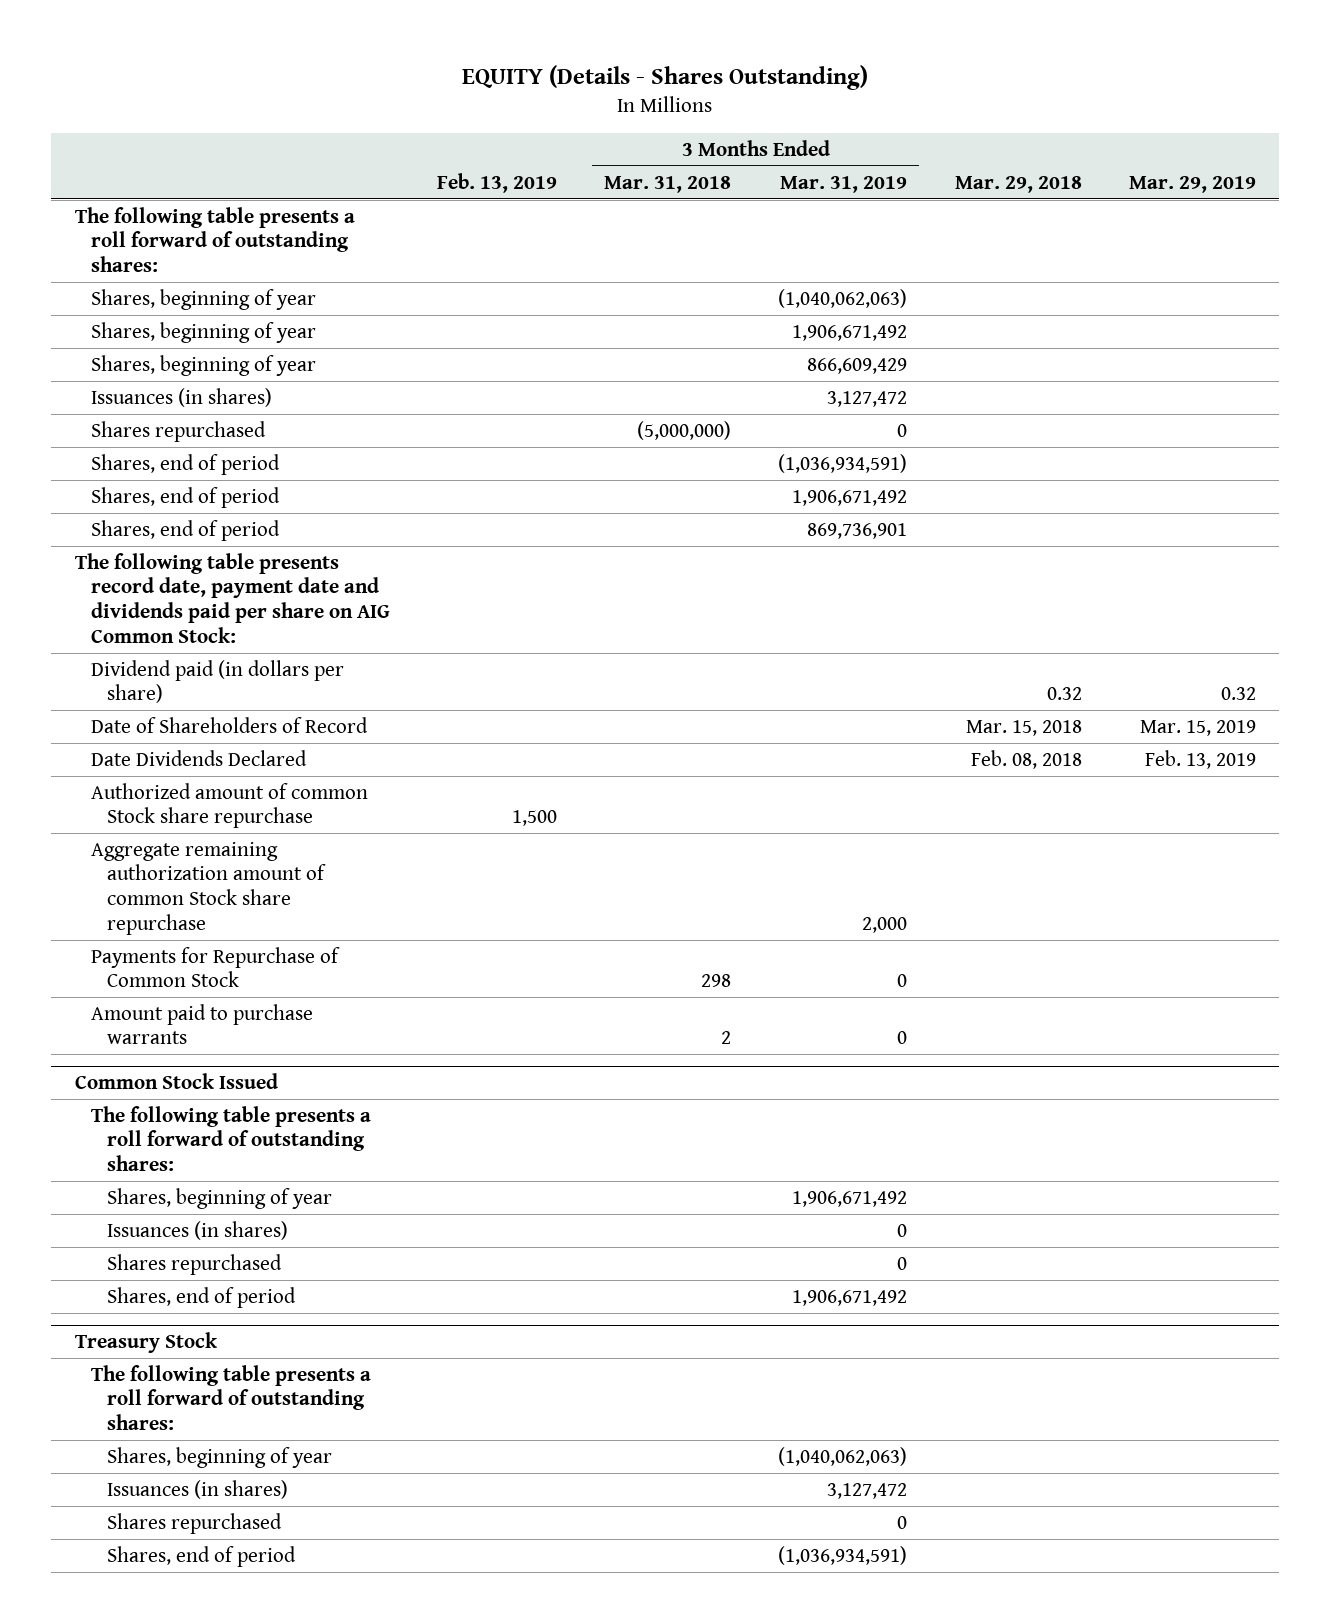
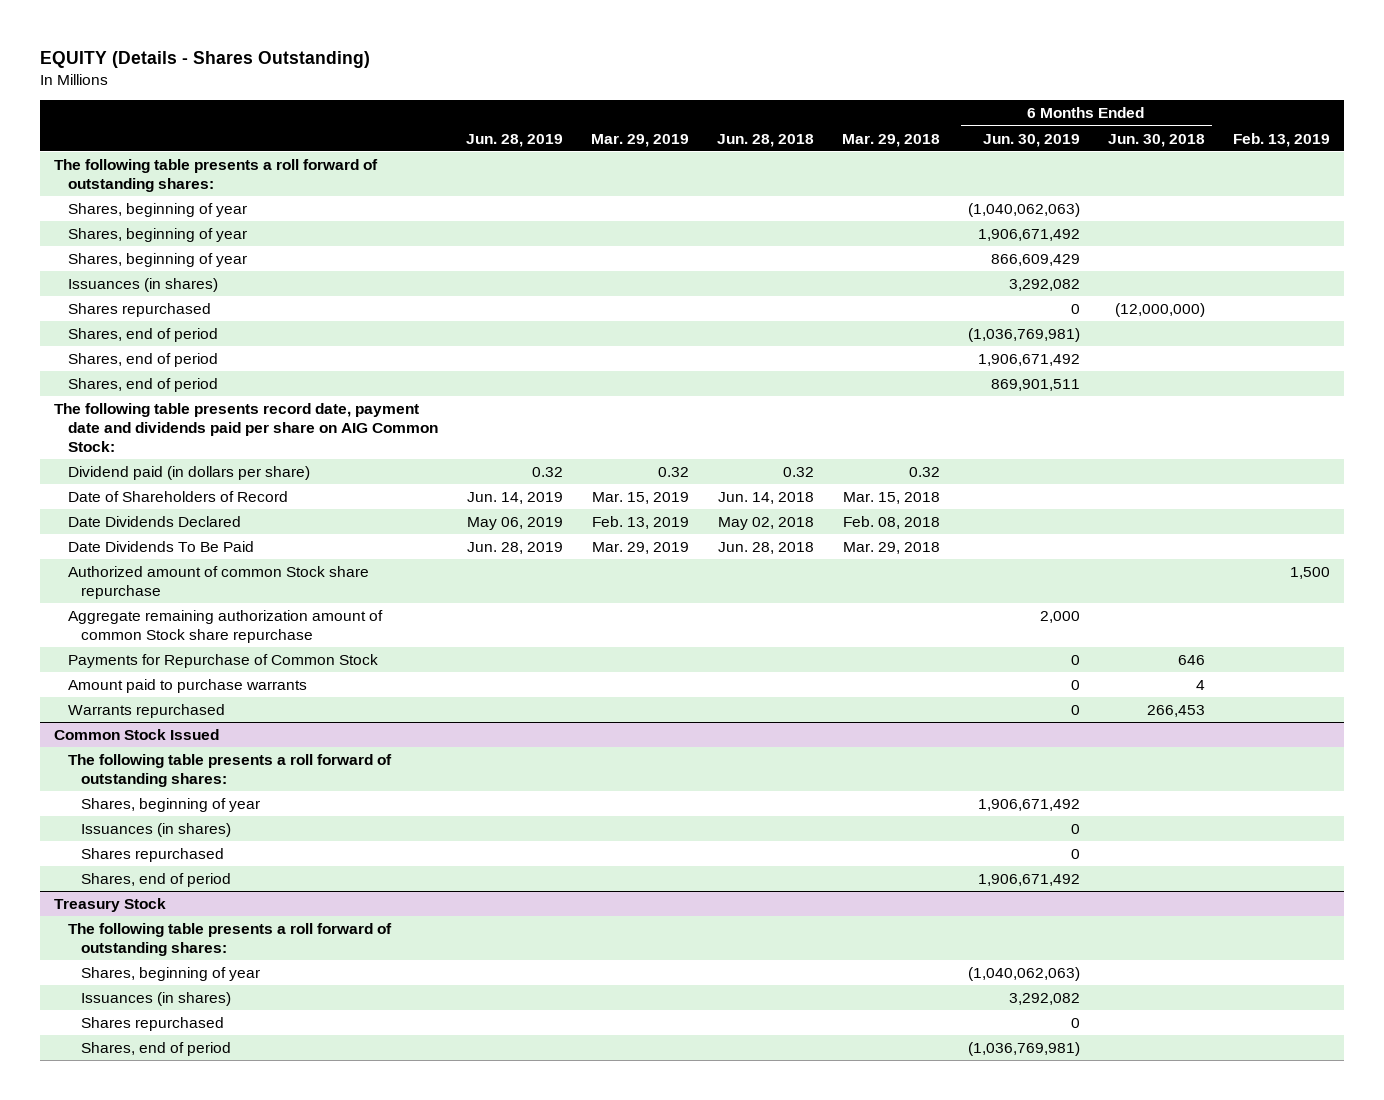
- | Feb. 13, 2019 | 3 Months Ended Mar. 31, 2018 | 3 Months Ended Mar. 31, 2019 | Mar. 29, 2018 | Mar. 29, 2019
+ | Jun. 28, 2019 | Mar. 29, 2019 | Jun. 28, 2018 | Mar. 29, 2018 | 6 Months Ended Jun. 30, 2019 | 6 Months Ended Jun. 30, 2018 | Feb. 13, 2019
+ Date Dividends To Be Paid | Jun. 28, 2019 | Mar. 29, 2019 | Jun. 28, 2018 | Mar. 29, 2018 | | |
+ Warrants repurchased | | | | | 0 | 266,453 |

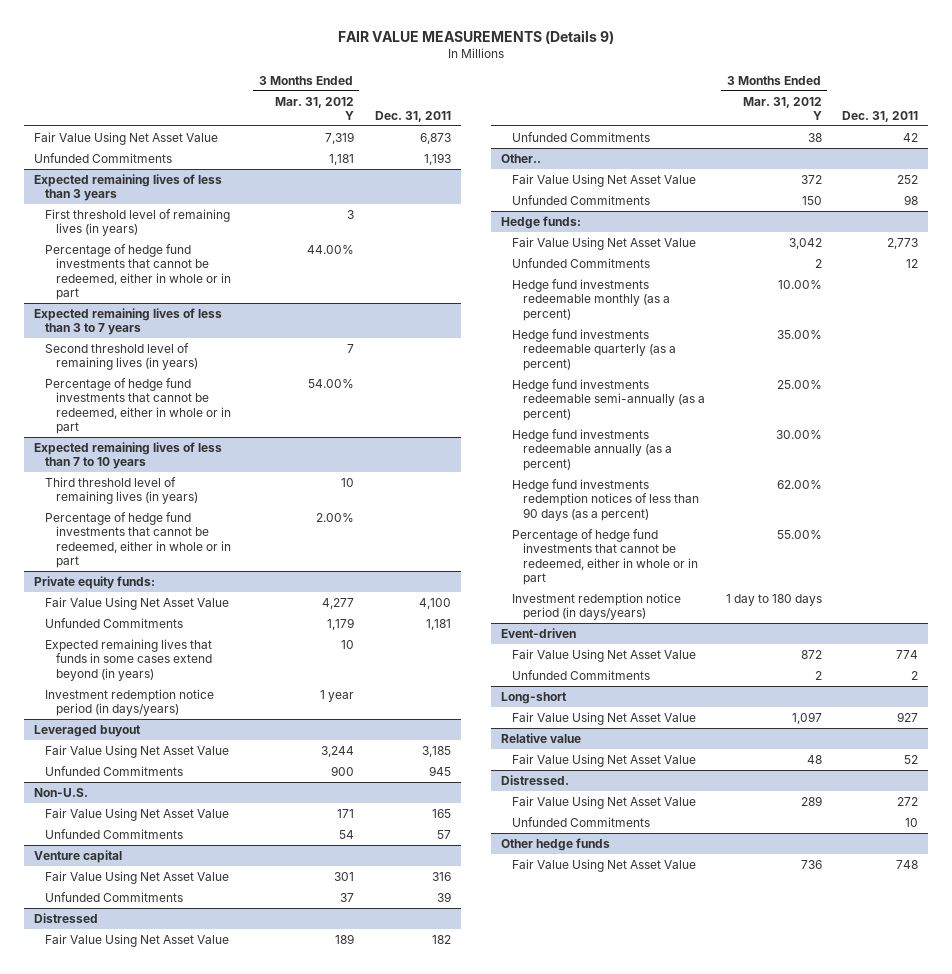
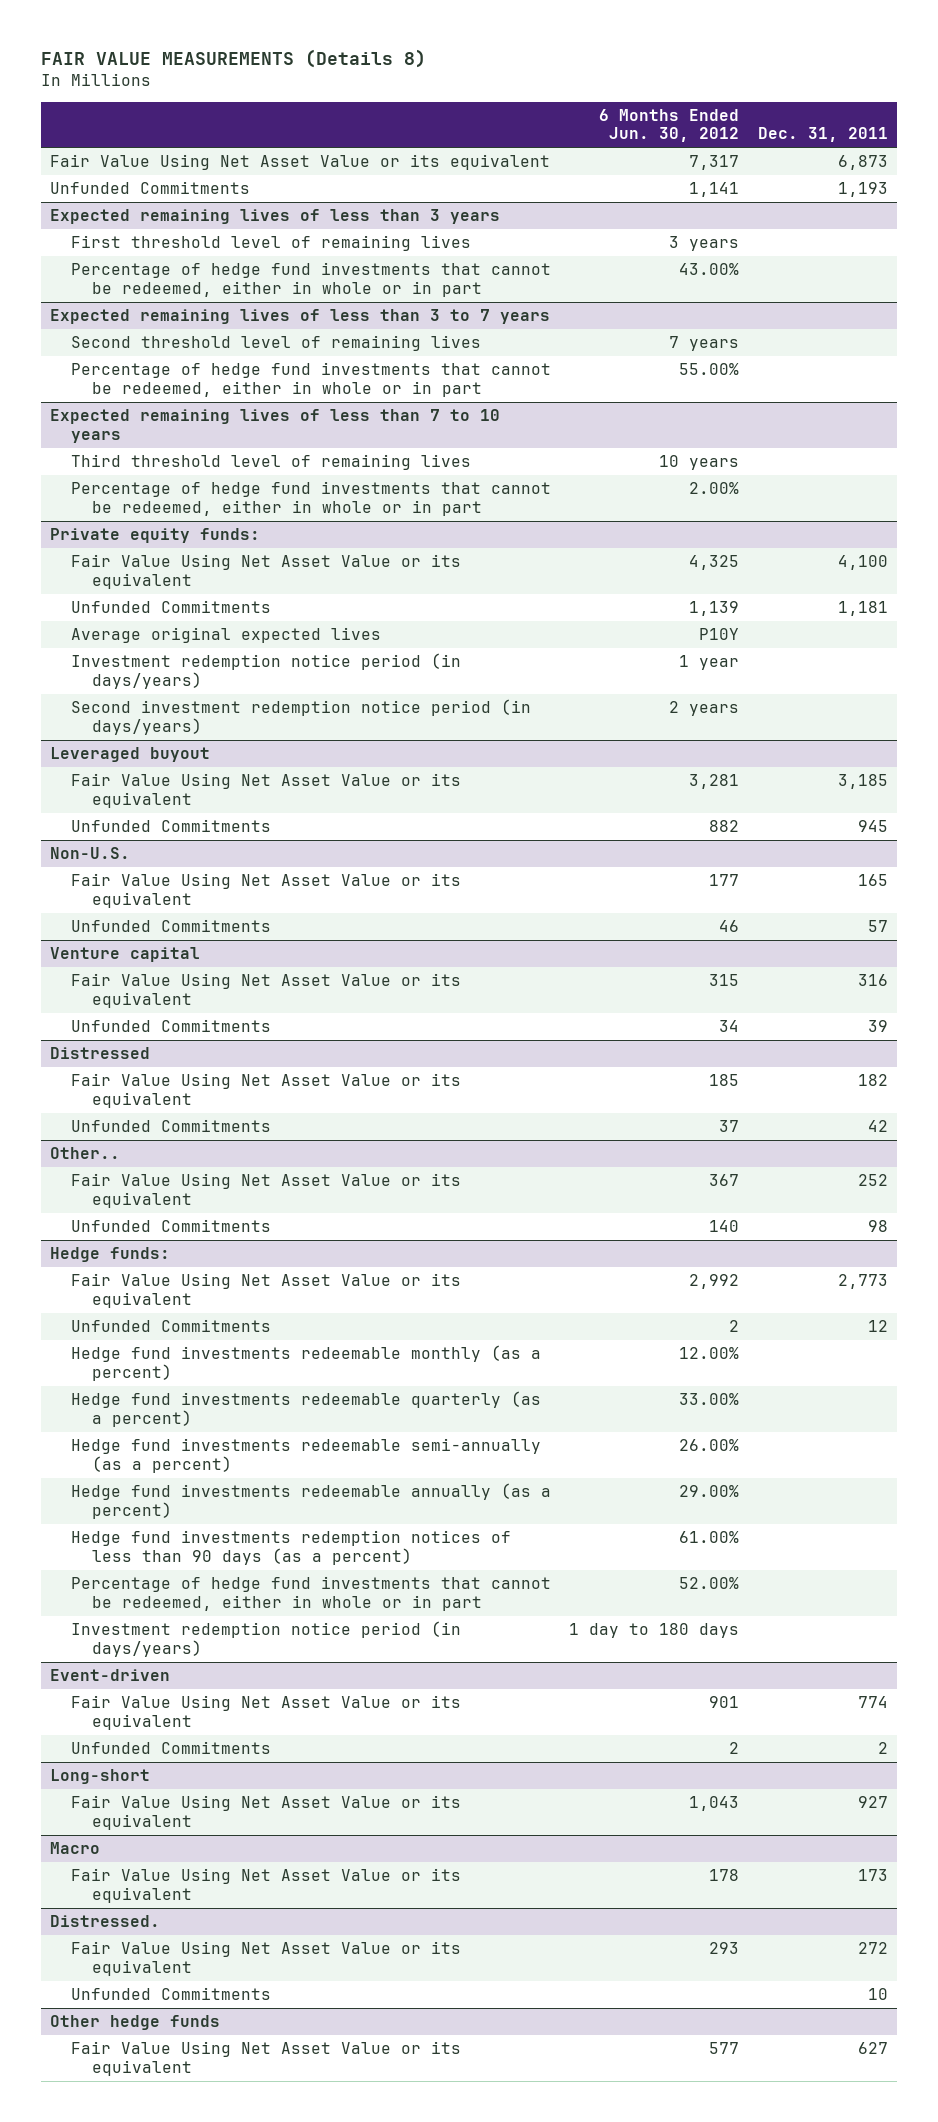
- FAIR VALUE MEASUREMENTS (Details 9)
+ FAIR VALUE MEASUREMENTS (Details 8)
- | 3 Months Ended Mar. 31, 2012 Y | Dec. 31, 2011
+ | 6 Months Ended Jun. 30, 2012 | Dec. 31, 2011
- Fair Value Using Net Asset Value | 7,319 | 6,873
+ Fair Value Using Net Asset Value or its equivalent | 7,317 | 6,873
@ Expected remaining lives of less than 3 years
- First threshold level of remaining lives (in years) | 3 |
+ First threshold level of remaining lives | 3 years |
@ Expected remaining lives of less than 3 to 7 years
- Second threshold level of remaining lives (in years) | 7 |
+ Second threshold level of remaining lives | 7 years |
@ Expected remaining lives of less than 7 to 10 years
- Third threshold level of remaining lives (in years) | 10 |
+ Third threshold level of remaining lives | 10 years |
@ Private equity funds:
- Fair Value Using Net Asset Value | 4,277 | 4,100
+ Fair Value Using Net Asset Value or its equivalent | 4,325 | 4,100
- Expected remaining lives that funds in some cases extend beyond (in years) | 10 |
+ Average original expected lives | P10Y |
+ Second investment redemption notice period (in days/years) | 2 years |
@ Leveraged buyout
- Fair Value Using Net Asset Value | 3,244 | 3,185
+ Fair Value Using Net Asset Value or its equivalent | 3,281 | 3,185
@ Non-U.S.
- Fair Value Using Net Asset Value | 171 | 165
+ Fair Value Using Net Asset Value or its equivalent | 177 | 165
@ Venture capital
- Fair Value Using Net Asset Value | 301 | 316
+ Fair Value Using Net Asset Value or its equivalent | 315 | 316
@ Distressed
- Fair Value Using Net Asset Value | 189 | 182
+ Fair Value Using Net Asset Value or its equivalent | 185 | 182
@ Other..
- Fair Value Using Net Asset Value | 372 | 252
+ Fair Value Using Net Asset Value or its equivalent | 367 | 252
@ Hedge funds:
- Fair Value Using Net Asset Value | 3,042 | 2,773
+ Fair Value Using Net Asset Value or its equivalent | 2,992 | 2,773
@ Event-driven
- Fair Value Using Net Asset Value | 872 | 774
+ Fair Value Using Net Asset Value or its equivalent | 901 | 774
@ Long-short
- Fair Value Using Net Asset Value | 1,097 | 927
- Relative value
- Fair Value Using Net Asset Value | 48 | 52
@ Long-short
+ Fair Value Using Net Asset Value or its equivalent | 1,043 | 927
+ Macro
+ Fair Value Using Net Asset Value or its equivalent | 178 | 173
@ Distressed.
- Fair Value Using Net Asset Value | 289 | 272
+ Fair Value Using Net Asset Value or its equivalent | 293 | 272
@ Other hedge funds
- Fair Value Using Net Asset Value | 736 | 748
+ Fair Value Using Net Asset Value or its equivalent | 577 | 627

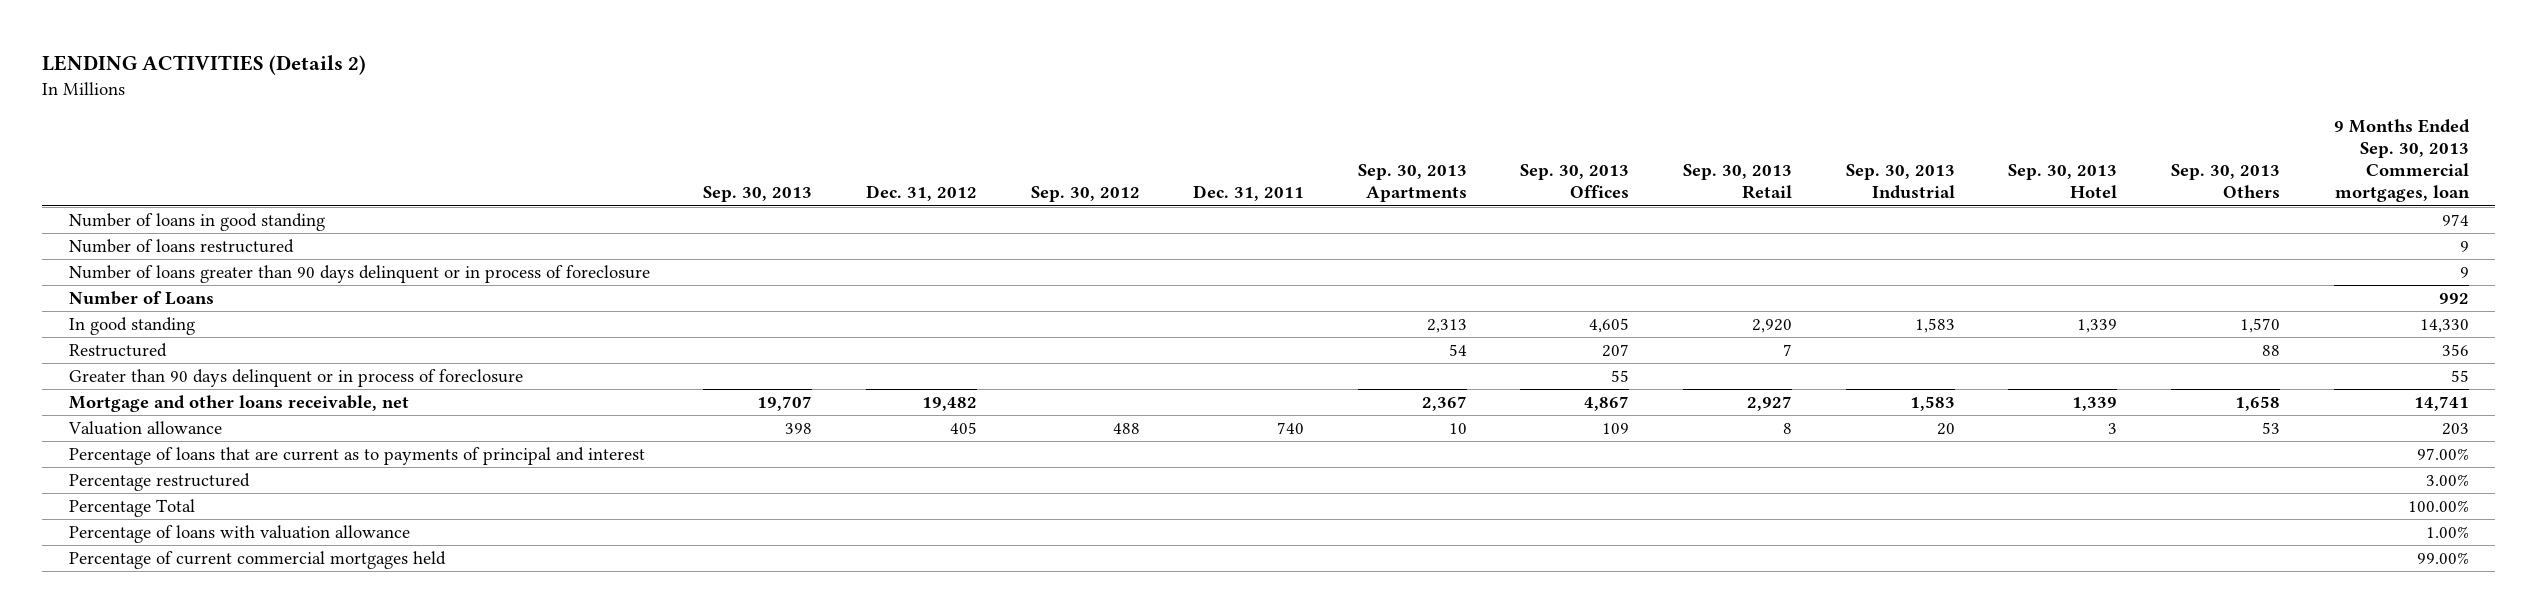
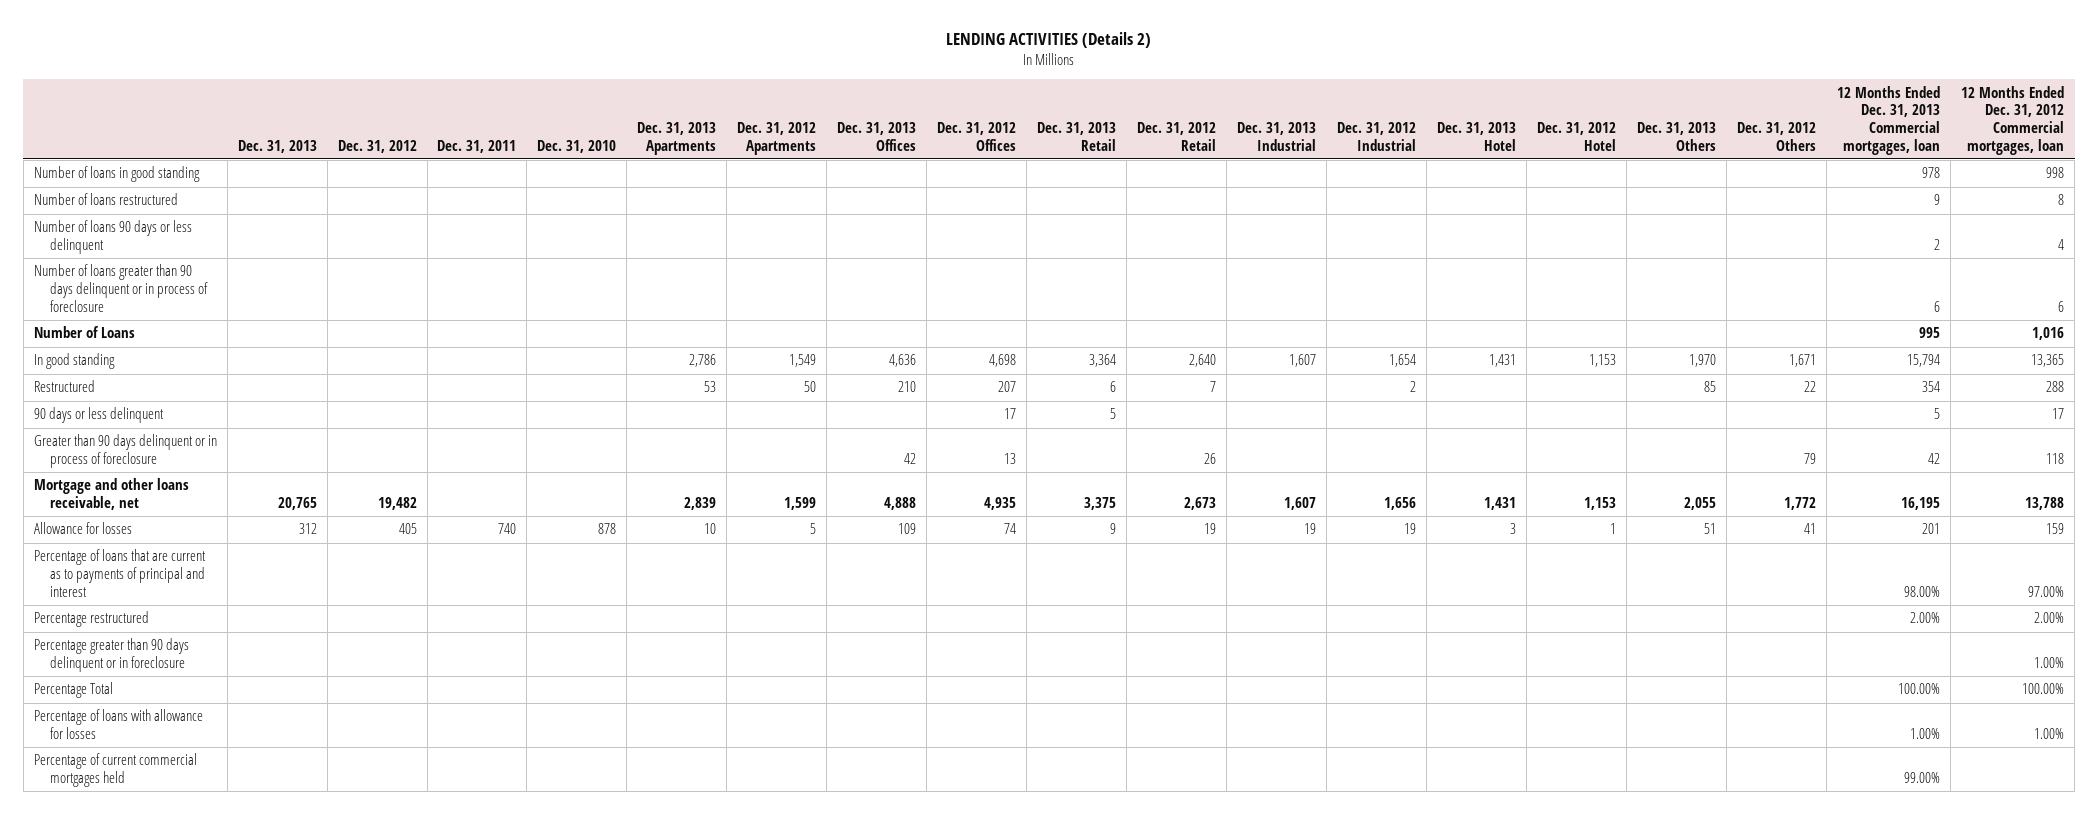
- | Sep. 30, 2013 | Dec. 31, 2012 | Sep. 30, 2012 | Dec. 31, 2011 | Sep. 30, 2013 Apartments | Sep. 30, 2013 Offices | Sep. 30, 2013 Retail | Sep. 30, 2013 Industrial | Sep. 30, 2013 Hotel | Sep. 30, 2013 Others | 9 Months Ended Sep. 30, 2013 Commercial mortgages, loan
+ | Dec. 31, 2013 | Dec. 31, 2012 | Dec. 31, 2011 | Dec. 31, 2010 | Dec. 31, 2013 Apartments | Dec. 31, 2012 Apartments | Dec. 31, 2013 Offices | Dec. 31, 2012 Offices | Dec. 31, 2013 Retail | Dec. 31, 2012 Retail | Dec. 31, 2013 Industrial | Dec. 31, 2012 Industrial | Dec. 31, 2013 Hotel | Dec. 31, 2012 Hotel | Dec. 31, 2013 Others | Dec. 31, 2012 Others | 12 Months Ended Dec. 31, 2013 Commercial mortgages, loan | 12 Months Ended Dec. 31, 2012 Commercial mortgages, loan
+ Number of loans 90 days or less delinquent | | | | | | | | | | | | | | | | | 2 | 4
+ 90 days or less delinquent | | | | | | | | 17 | 5 | | | | | | | | 5 | 17
- Valuation allowance | 398 | 405 | 488 | 740 | 10 | 109 | 8 | 20 | 3 | 53 | 203
+ Allowance for losses | 312 | 405 | 740 | 878 | 10 | 5 | 109 | 74 | 9 | 19 | 19 | 19 | 3 | 1 | 51 | 41 | 201 | 159
+ Percentage greater than 90 days delinquent or in foreclosure | | | | | | | | | | | | | | | | | | 1.00%
- Percentage of loans with valuation allowance | | | | | | | | | | | 1.00%
+ Percentage of loans with allowance for losses | | | | | | | | | | | | | | | | | 1.00% | 1.00%

